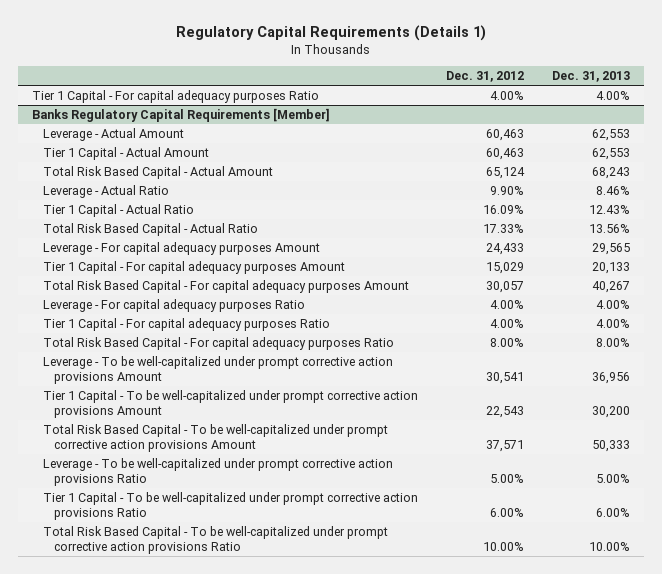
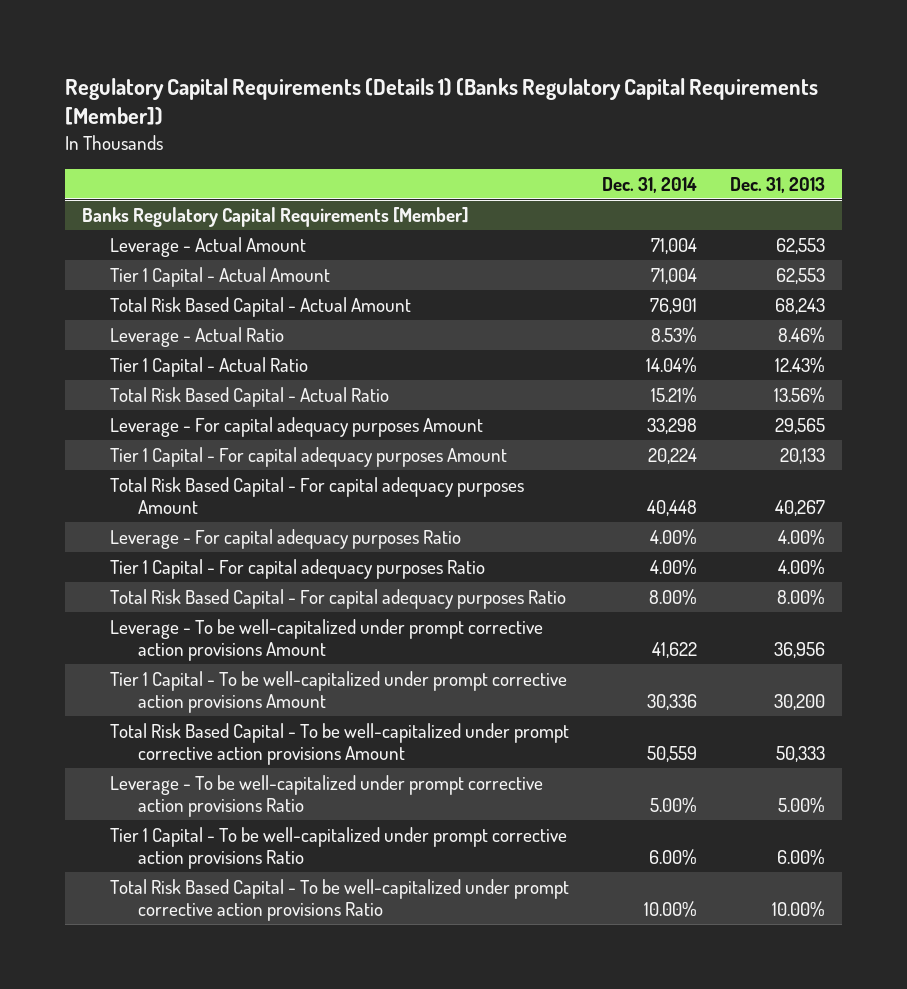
- Regulatory Capital Requirements (Details 1)
+ Regulatory Capital Requirements (Details 1) (Banks Regulatory Capital Requirements [Member])
- | Dec. 31, 2012 | Dec. 31, 2013
+ | Dec. 31, 2014 | Dec. 31, 2013
- Tier 1 Capital - For capital adequacy purposes Ratio | 4.00% | 4.00%

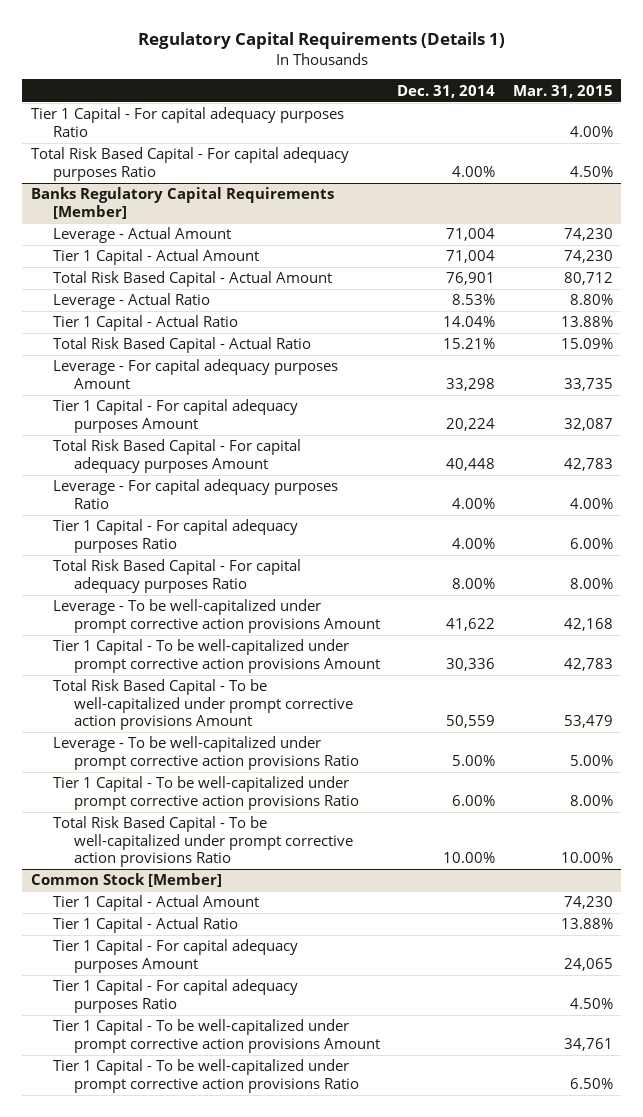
- Regulatory Capital Requirements (Details 1) (Banks Regulatory Capital Requirements [Member])
+ Regulatory Capital Requirements (Details 1)
- | Dec. 31, 2014 | Dec. 31, 2013
+ | Dec. 31, 2014 | Mar. 31, 2015
+ Tier 1 Capital - For capital adequacy purposes Ratio | | 4.00%
+ Total Risk Based Capital - For capital adequacy purposes Ratio | 4.00% | 4.50%
+ Common Stock [Member]
+ Tier 1 Capital - Actual Amount | | 74,230
+ Tier 1 Capital - Actual Ratio | | 13.88%
+ Tier 1 Capital - For capital adequacy purposes Amount | | 24,065
+ Tier 1 Capital - For capital adequacy purposes Ratio | | 4.50%
+ Tier 1 Capital - To be well-capitalized under prompt corrective action provisions Amount | | 34,761
+ Tier 1 Capital - To be well-capitalized under prompt corrective action provisions Ratio | | 6.50%

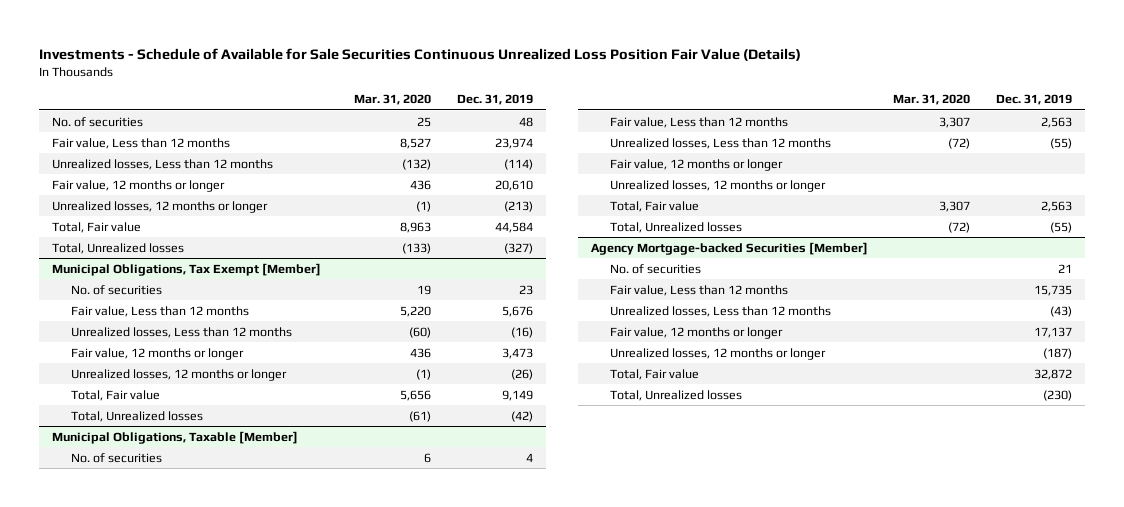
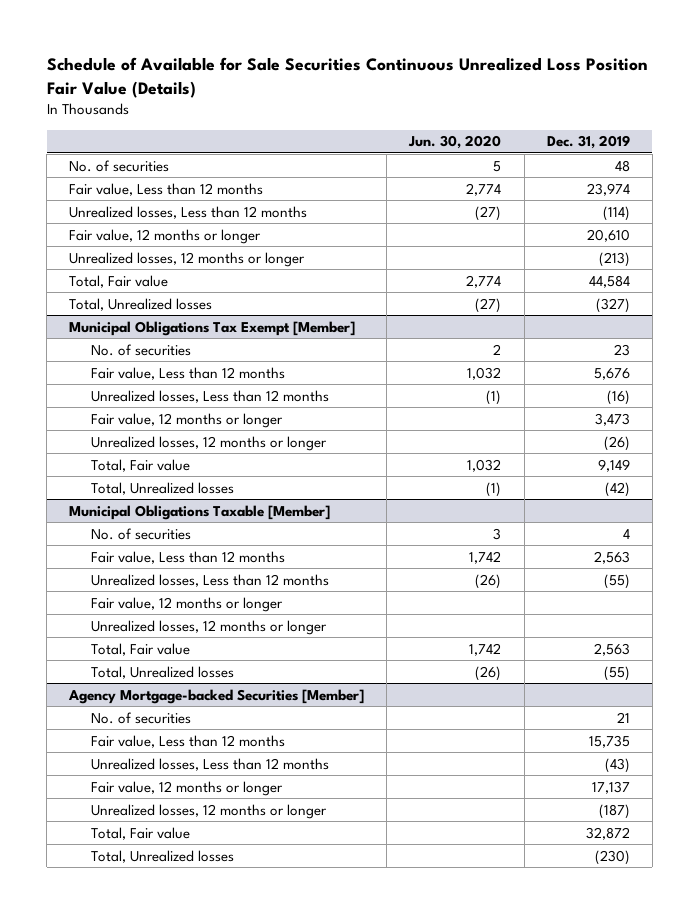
- Investments - Schedule of Available for Sale Securities Continuous Unrealized Loss Position Fair Value (Details)
+ Schedule of Available for Sale Securities Continuous Unrealized Loss Position Fair Value (Details)
- | Mar. 31, 2020 | Dec. 31, 2019
+ | Jun. 30, 2020 | Dec. 31, 2019
- Municipal Obligations, Tax Exempt [Member]
+ Municipal Obligations Tax Exempt [Member]
- Municipal Obligations, Taxable [Member]
+ Municipal Obligations Taxable [Member]

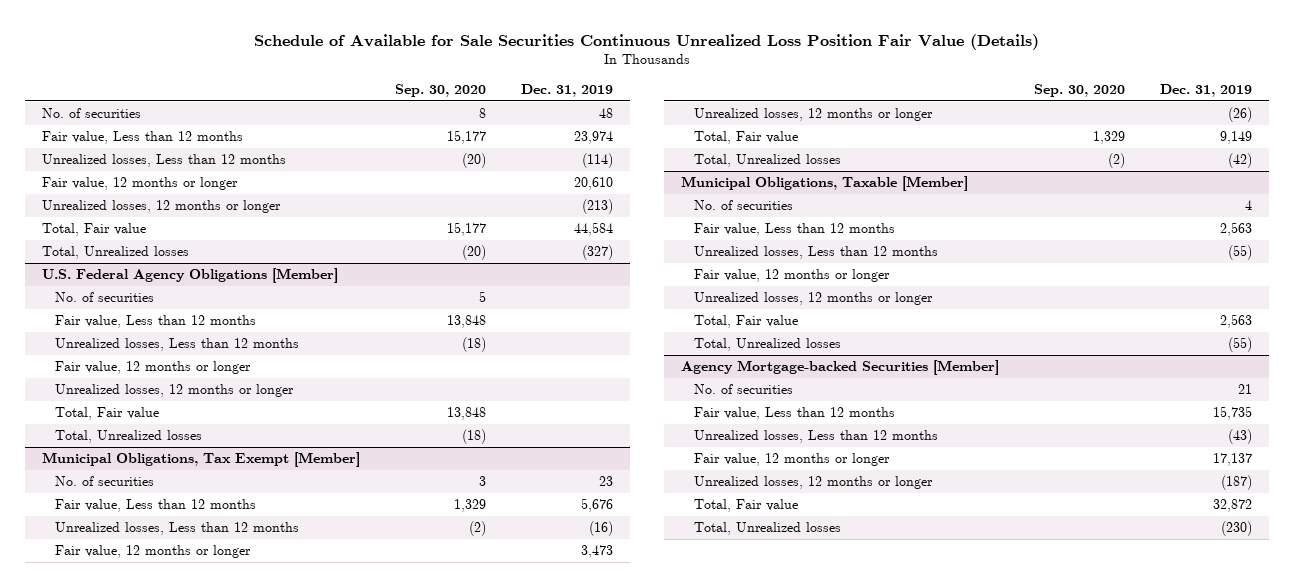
- | Jun. 30, 2020 | Dec. 31, 2019
+ | Sep. 30, 2020 | Dec. 31, 2019
- Municipal Obligations Tax Exempt [Member]
+ U.S. Federal Agency Obligations [Member]
+ No. of securities | 5 |
+ Fair value, Less than 12 months | 13,848 |
+ Unrealized losses, Less than 12 months | (18) |
+ Fair value, 12 months or longer
+ Unrealized losses, 12 months or longer
+ Total, Fair value | 13,848 |
+ Total, Unrealized losses | (18) |
+ Municipal Obligations, Tax Exempt [Member]
- Municipal Obligations Taxable [Member]
+ Municipal Obligations, Taxable [Member]

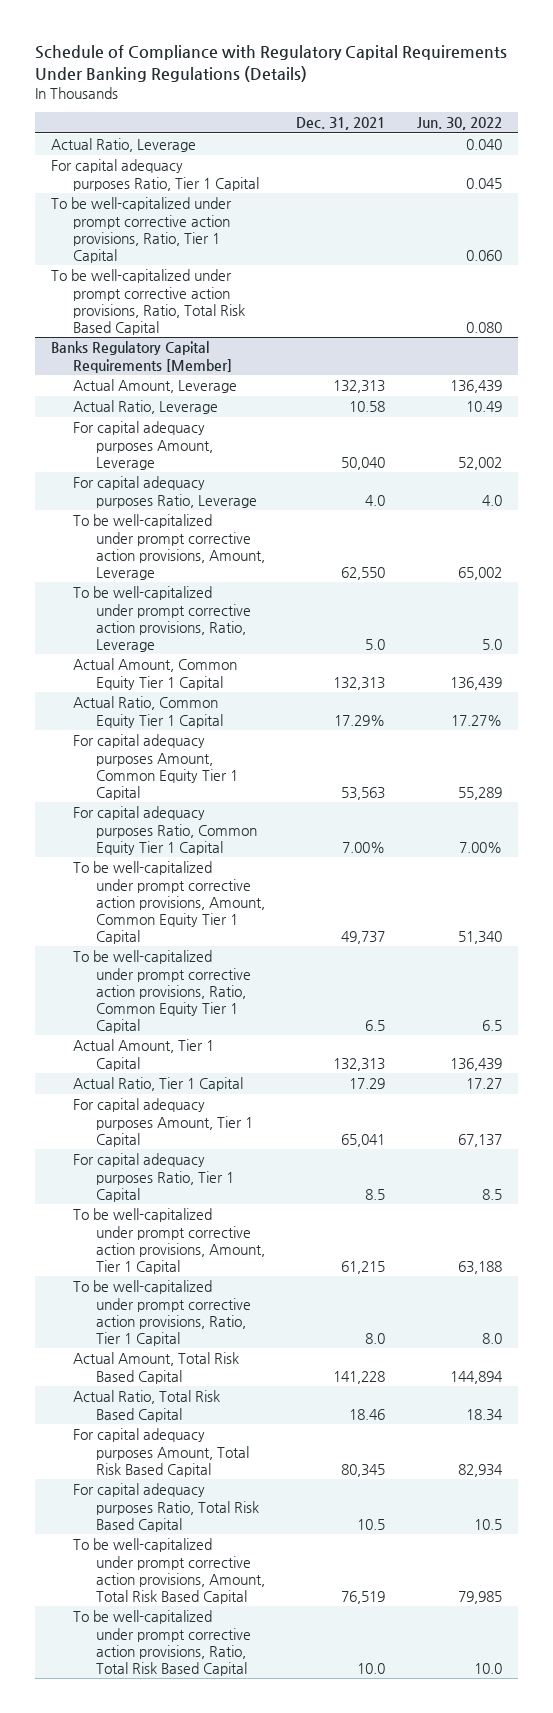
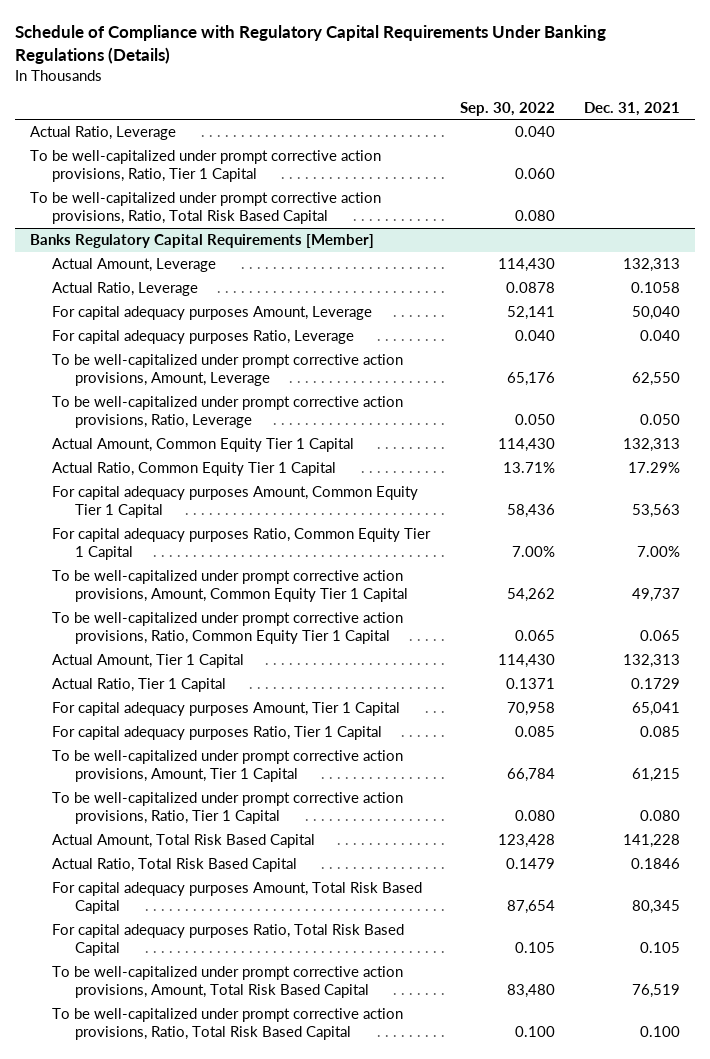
- | Dec. 31, 2021 | Jun. 30, 2022
+ | Sep. 30, 2022 | Dec. 31, 2021
- For capital adequacy purposes Ratio, Tier 1 Capital | | 0.045
@ Banks Regulatory Capital Requirements [Member]
- Actual Ratio, Leverage | 10.58 | 10.49
+ Actual Ratio, Leverage | 0.0878 | 0.1058
- For capital adequacy purposes Ratio, Leverage | 4.0 | 4.0
+ For capital adequacy purposes Ratio, Leverage | 0.040 | 0.040
- To be well-capitalized under prompt corrective action provisions, Ratio, Leverage | 5.0 | 5.0
+ To be well-capitalized under prompt corrective action provisions, Ratio, Leverage | 0.050 | 0.050
- To be well-capitalized under prompt corrective action provisions, Ratio, Common Equity Tier 1 Capital | 6.5 | 6.5
+ To be well-capitalized under prompt corrective action provisions, Ratio, Common Equity Tier 1 Capital | 0.065 | 0.065
- Actual Ratio, Tier 1 Capital | 17.29 | 17.27
+ Actual Ratio, Tier 1 Capital | 0.1371 | 0.1729
- For capital adequacy purposes Ratio, Tier 1 Capital | 8.5 | 8.5
+ For capital adequacy purposes Ratio, Tier 1 Capital | 0.085 | 0.085
- To be well-capitalized under prompt corrective action provisions, Ratio, Tier 1 Capital | 8.0 | 8.0
+ To be well-capitalized under prompt corrective action provisions, Ratio, Tier 1 Capital | 0.080 | 0.080
- Actual Ratio, Total Risk Based Capital | 18.46 | 18.34
+ Actual Ratio, Total Risk Based Capital | 0.1479 | 0.1846
- For capital adequacy purposes Ratio, Total Risk Based Capital | 10.5 | 10.5
+ For capital adequacy purposes Ratio, Total Risk Based Capital | 0.105 | 0.105
- To be well-capitalized under prompt corrective action provisions, Ratio, Total Risk Based Capital | 10.0 | 10.0
+ To be well-capitalized under prompt corrective action provisions, Ratio, Total Risk Based Capital | 0.100 | 0.100

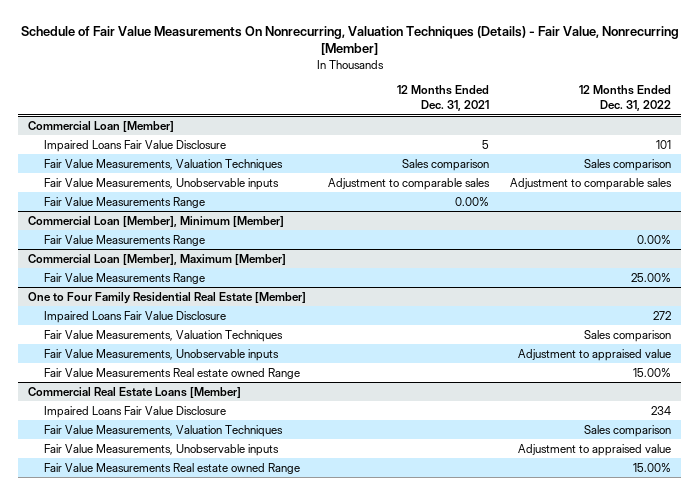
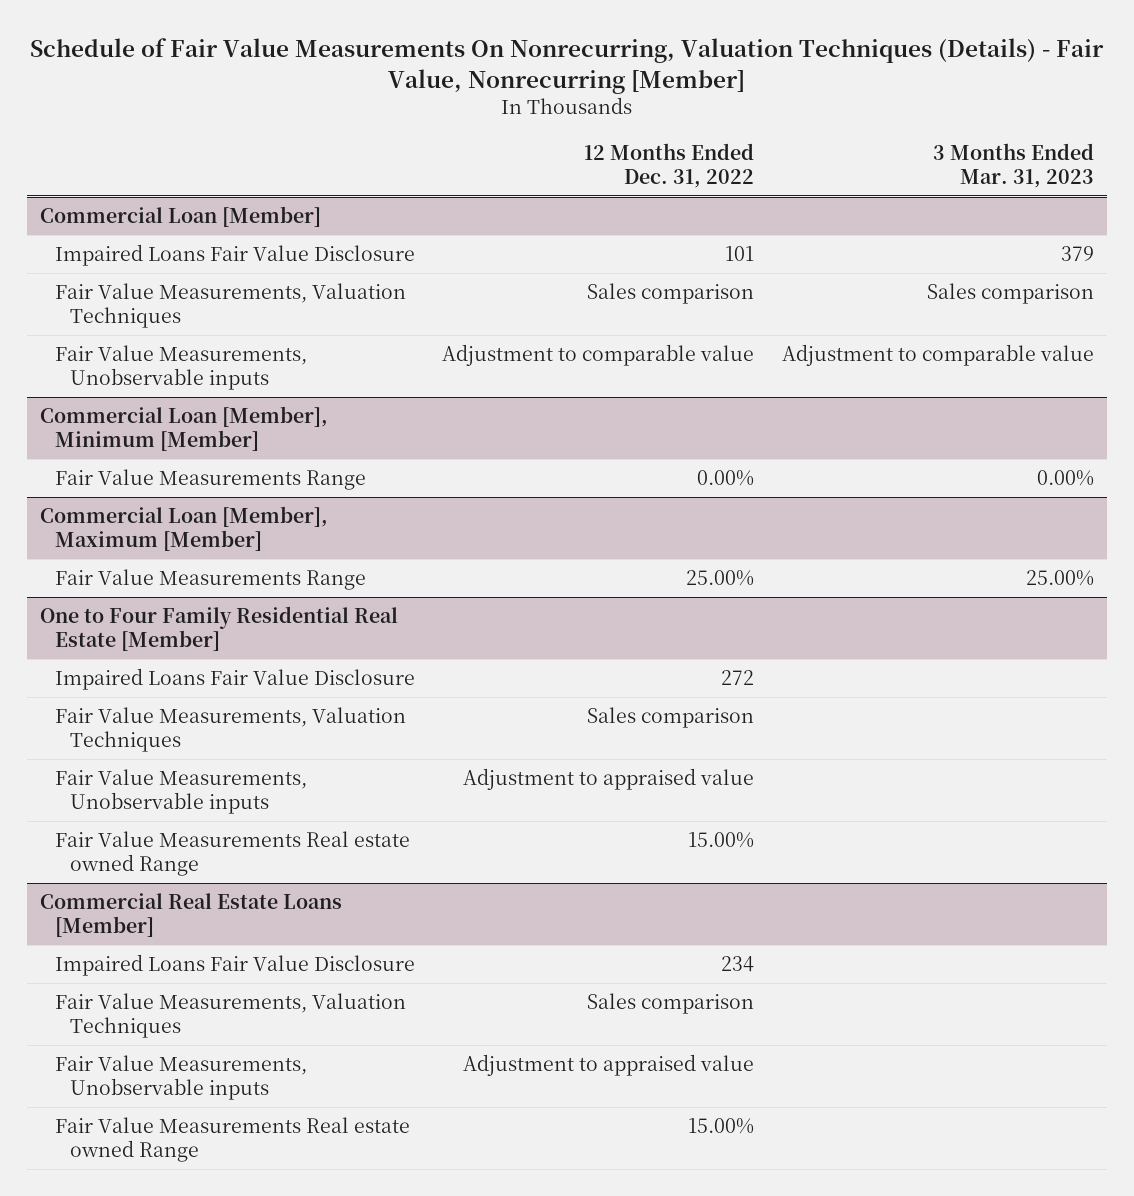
- | 12 Months Ended Dec. 31, 2021 | 12 Months Ended Dec. 31, 2022
+ | 12 Months Ended Dec. 31, 2022 | 3 Months Ended Mar. 31, 2023
@ Commercial Loan [Member]
- Fair Value Measurements, Unobservable inputs | Adjustment to comparable sales | Adjustment to comparable sales
- Fair Value Measurements Range | 0.00% |
+ Fair Value Measurements, Unobservable inputs | Adjustment to comparable value | Adjustment to comparable value

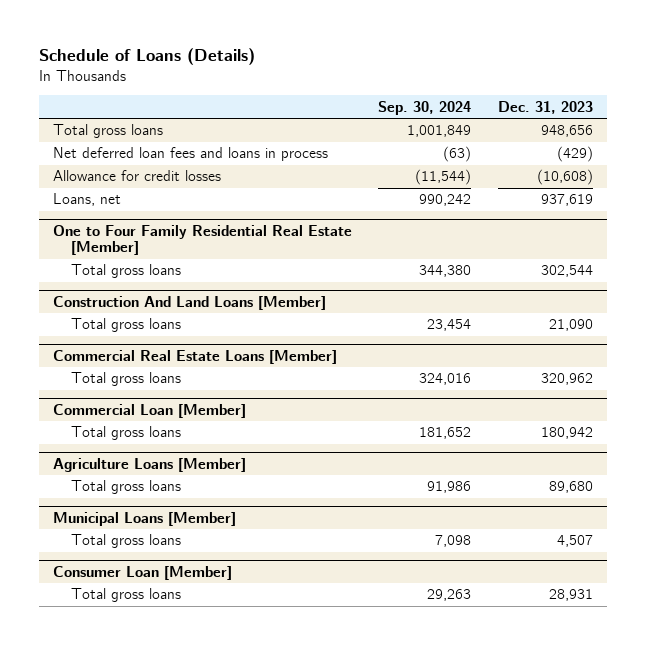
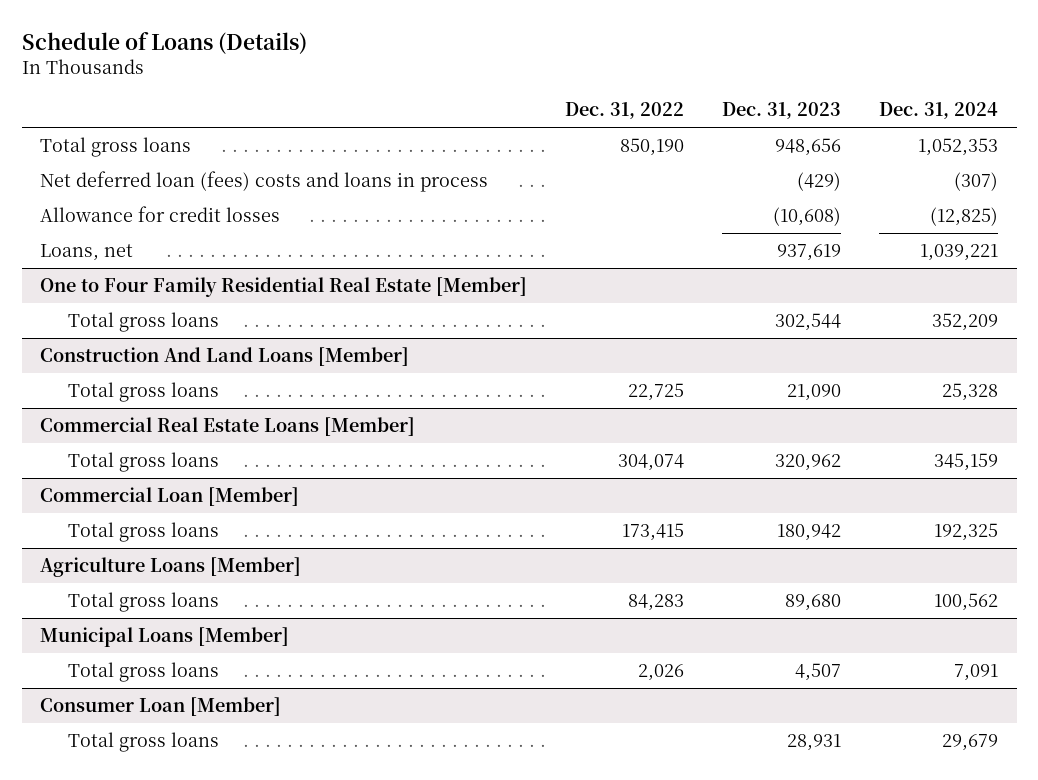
- | Sep. 30, 2024 | Dec. 31, 2023
+ | Dec. 31, 2022 | Dec. 31, 2023 | Dec. 31, 2024
- Net deferred loan fees and loans in process | (63) | (429)
+ Net deferred loan (fees) costs and loans in process | | (429) | (307)

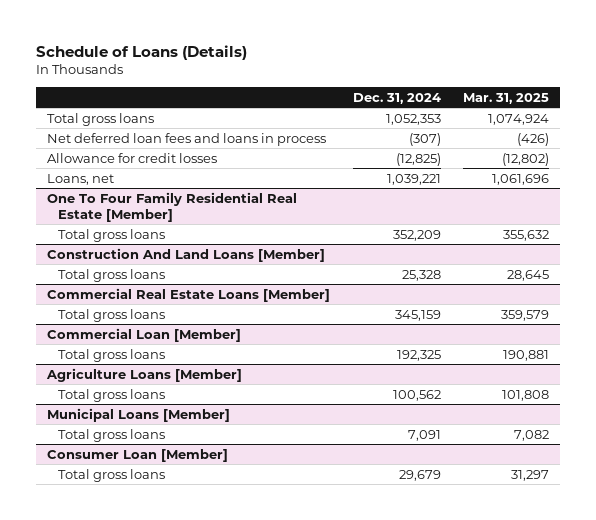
- | Dec. 31, 2022 | Dec. 31, 2023 | Dec. 31, 2024
+ | Dec. 31, 2024 | Mar. 31, 2025
- Net deferred loan (fees) costs and loans in process | | (429) | (307)
+ Net deferred loan fees and loans in process | (307) | (426)
- One to Four Family Residential Real Estate [Member]
+ One To Four Family Residential Real Estate [Member]

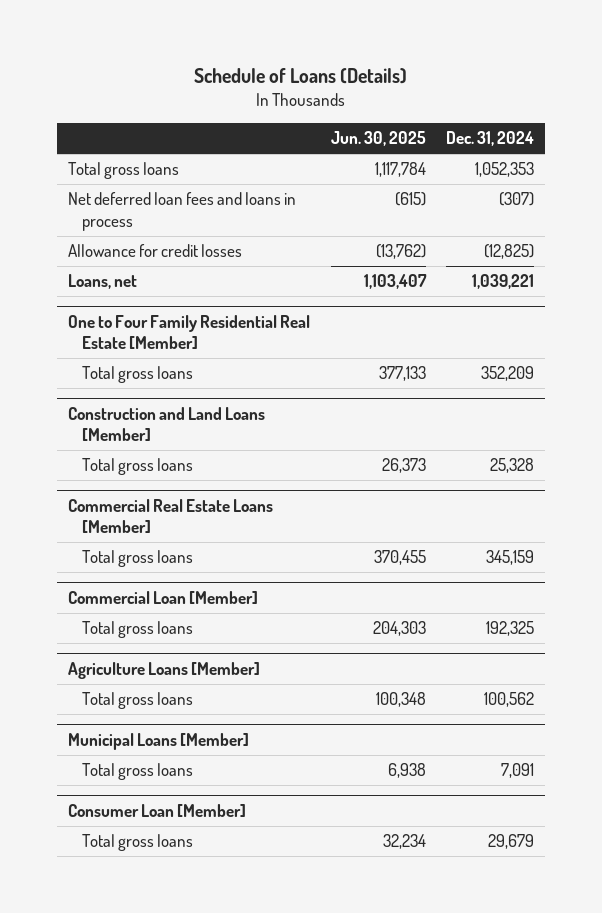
- | Dec. 31, 2024 | Mar. 31, 2025
+ | Jun. 30, 2025 | Dec. 31, 2024
- One To Four Family Residential Real Estate [Member]
+ One to Four Family Residential Real Estate [Member]
- Construction And Land Loans [Member]
+ Construction and Land Loans [Member]

